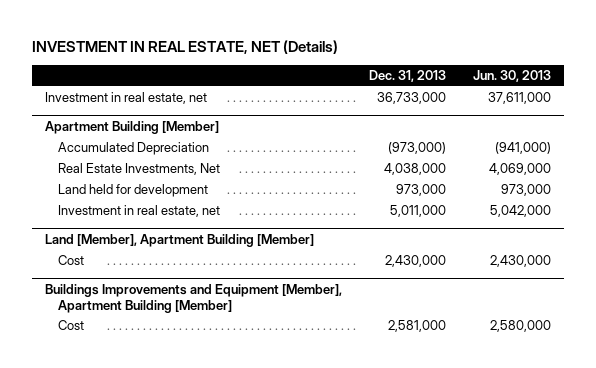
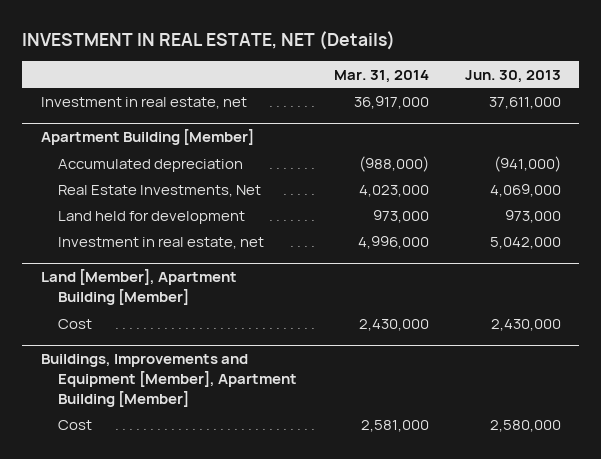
- | Dec. 31, 2013 | Jun. 30, 2013
+ | Mar. 31, 2014 | Jun. 30, 2013
@ Apartment Building [Member]
- Accumulated Depreciation | (973,000) | (941,000)
+ Accumulated depreciation | (988,000) | (941,000)
- Buildings Improvements and Equipment [Member], Apartment Building [Member]
+ Buildings, Improvements and Equipment [Member], Apartment Building [Member]

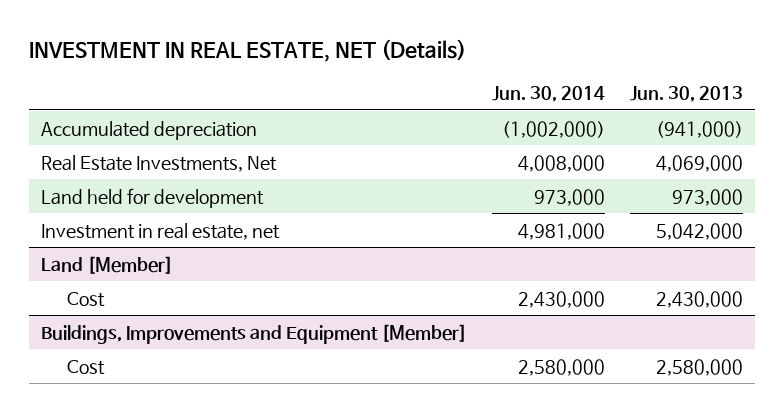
- | Mar. 31, 2014 | Jun. 30, 2013
+ | Jun. 30, 2014 | Jun. 30, 2013
- Investment in real estate, net | 36,917,000 | 37,611,000
- Apartment Building [Member]
- Land [Member], Apartment Building [Member]
+ Land [Member]
- Buildings, Improvements and Equipment [Member], Apartment Building [Member]
+ Buildings, Improvements and Equipment [Member]

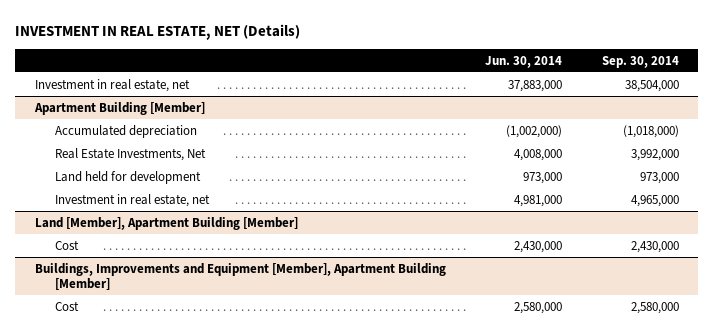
- | Jun. 30, 2014 | Jun. 30, 2013
+ | Jun. 30, 2014 | Sep. 30, 2014
+ Investment in real estate, net | 37,883,000 | 38,504,000
+ Apartment Building [Member]
- Land [Member]
+ Land [Member], Apartment Building [Member]
- Buildings, Improvements and Equipment [Member]
+ Buildings, Improvements and Equipment [Member], Apartment Building [Member]

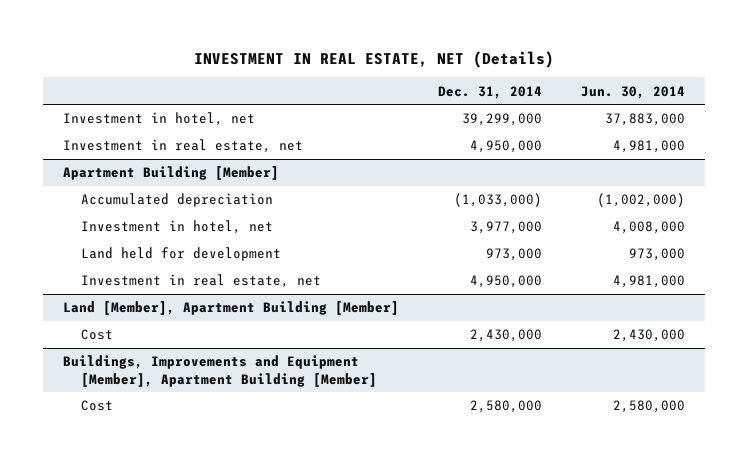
- | Jun. 30, 2014 | Sep. 30, 2014
+ | Dec. 31, 2014 | Jun. 30, 2014
- Investment in real estate, net | 37,883,000 | 38,504,000
+ Investment in hotel, net | 39,299,000 | 37,883,000
+ Investment in real estate, net | 4,950,000 | 4,981,000
@ Apartment Building [Member]
- Real Estate Investments, Net | 4,008,000 | 3,992,000
+ Investment in hotel, net | 3,977,000 | 4,008,000

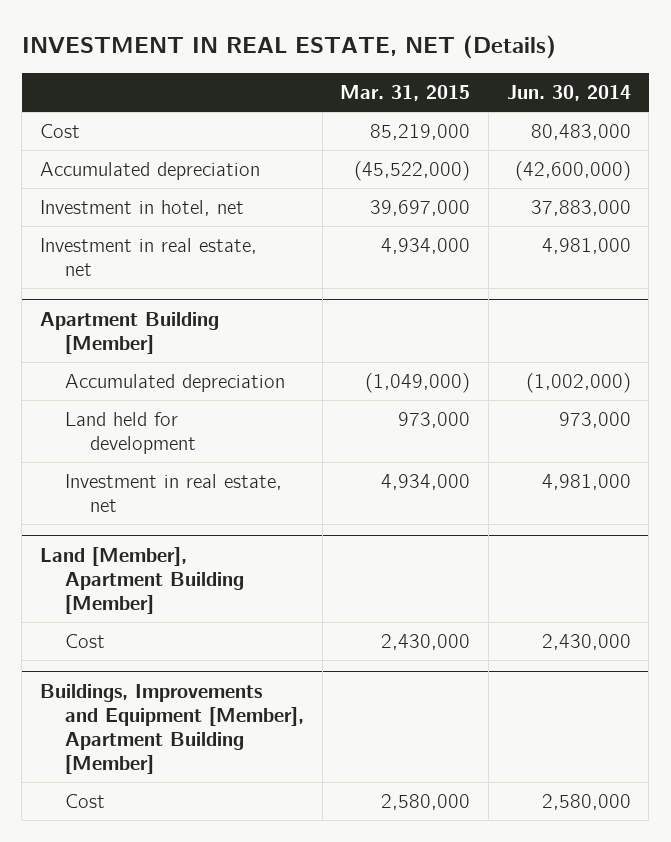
- | Dec. 31, 2014 | Jun. 30, 2014
+ | Mar. 31, 2015 | Jun. 30, 2014
+ Cost | 85,219,000 | 80,483,000
+ Accumulated depreciation | (45,522,000) | (42,600,000)
@ Apartment Building [Member]
- Investment in hotel, net | 3,977,000 | 4,008,000

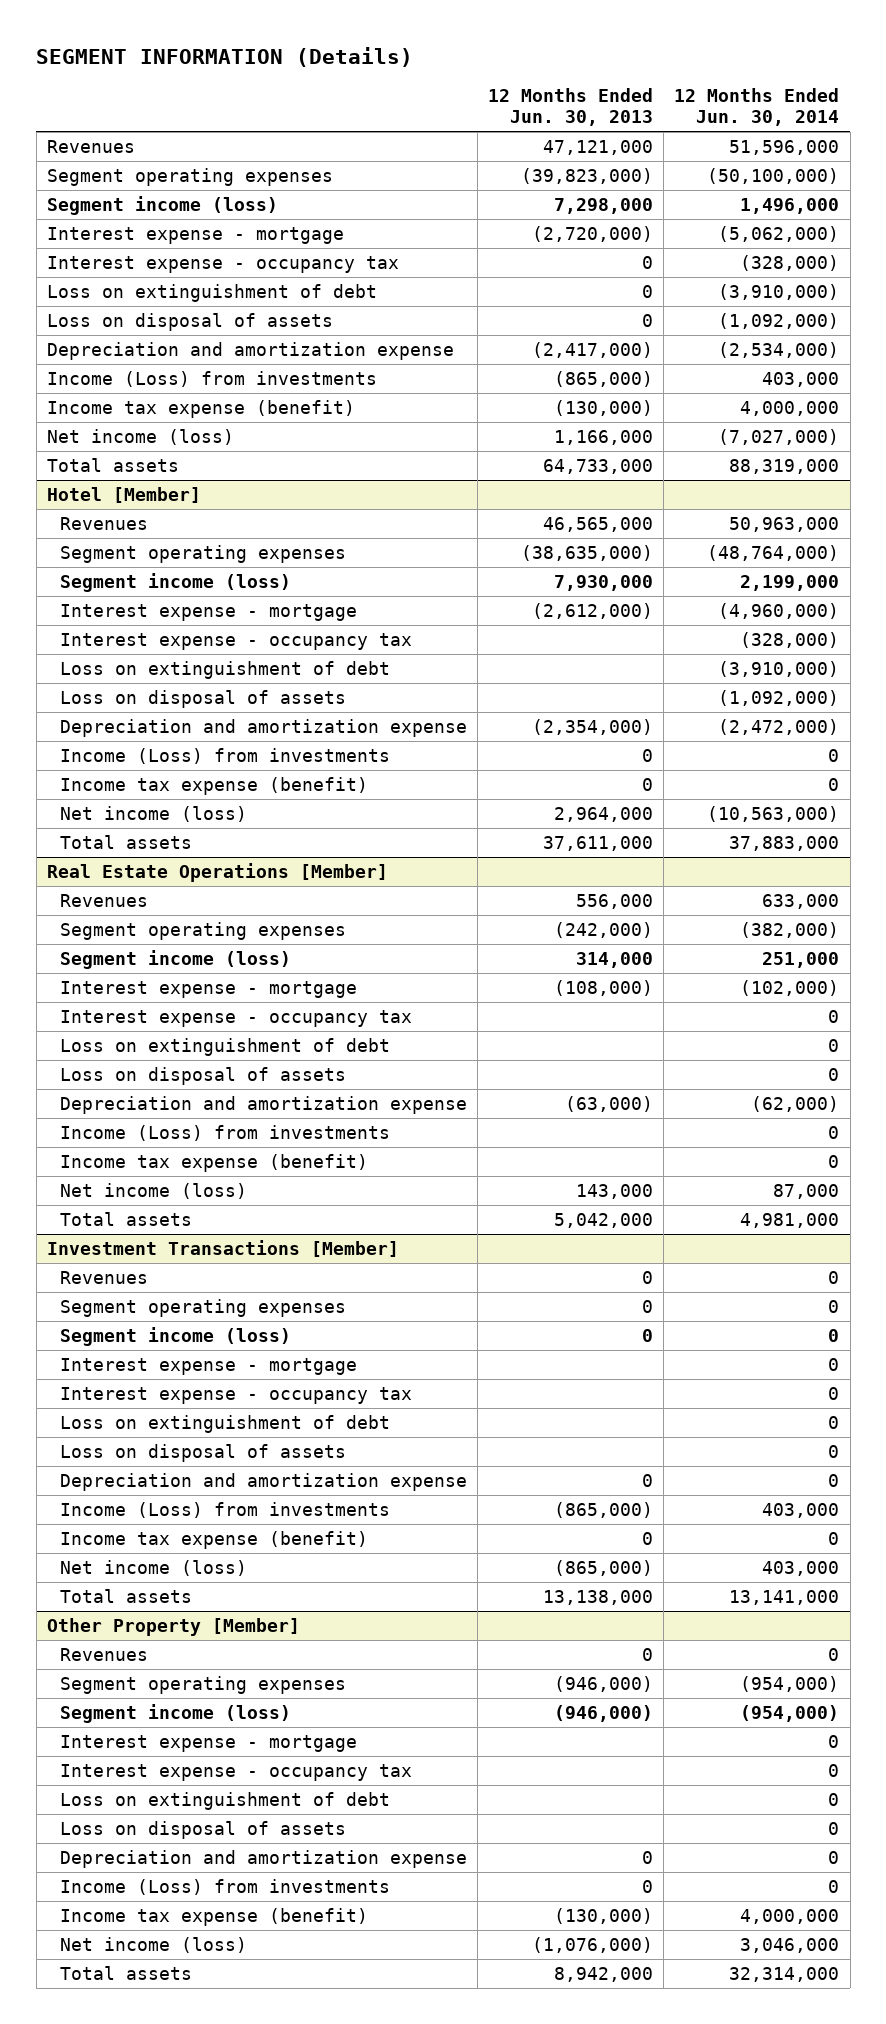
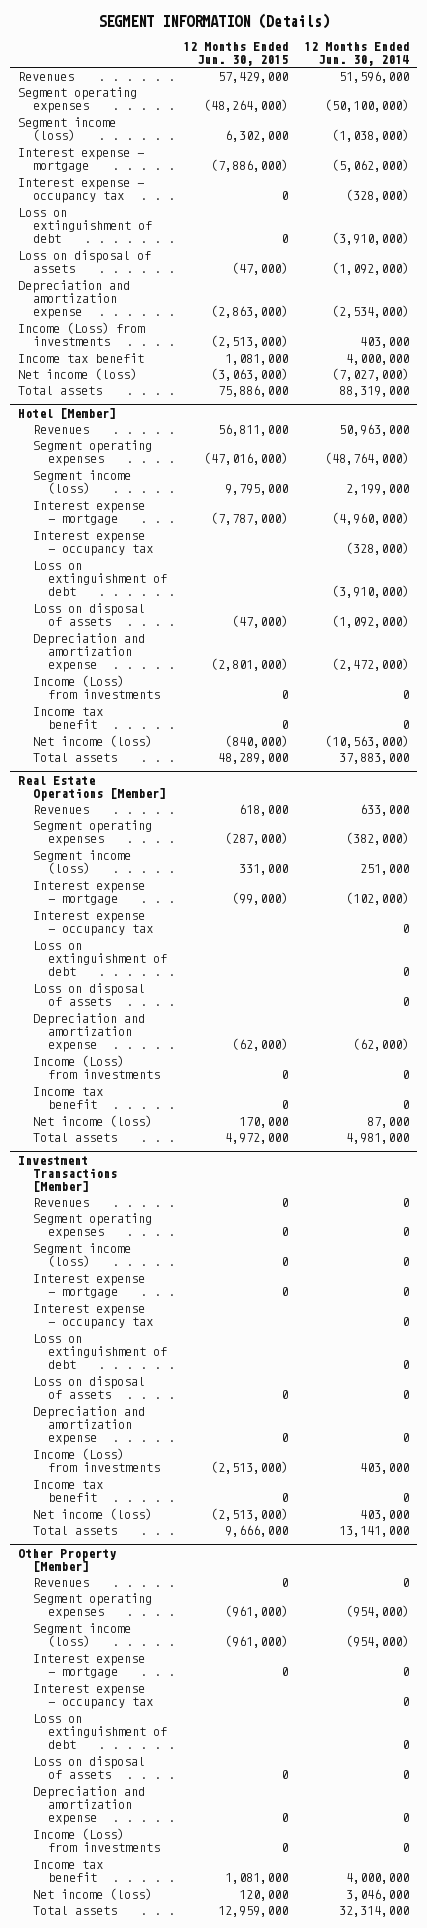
- | 12 Months Ended Jun. 30, 2013 | 12 Months Ended Jun. 30, 2014
+ | 12 Months Ended Jun. 30, 2015 | 12 Months Ended Jun. 30, 2014
- Segment income (loss) | 7,298,000 | 1,496,000
+ Segment income (loss) | 6,302,000 | (1,038,000)
- Income tax expense (benefit) | (130,000) | 4,000,000
+ Income tax benefit | 1,081,000 | 4,000,000
@ Hotel [Member]
- Income tax expense (benefit) | 0 | 0
+ Income tax benefit | 0 | 0
@ Real Estate Operations [Member]
- Income tax expense (benefit) | | 0
+ Income tax benefit | 0 | 0
@ Investment Transactions [Member]
- Income tax expense (benefit) | 0 | 0
+ Income tax benefit | 0 | 0
@ Other Property [Member]
- Income tax expense (benefit) | (130,000) | 4,000,000
+ Income tax benefit | 1,081,000 | 4,000,000

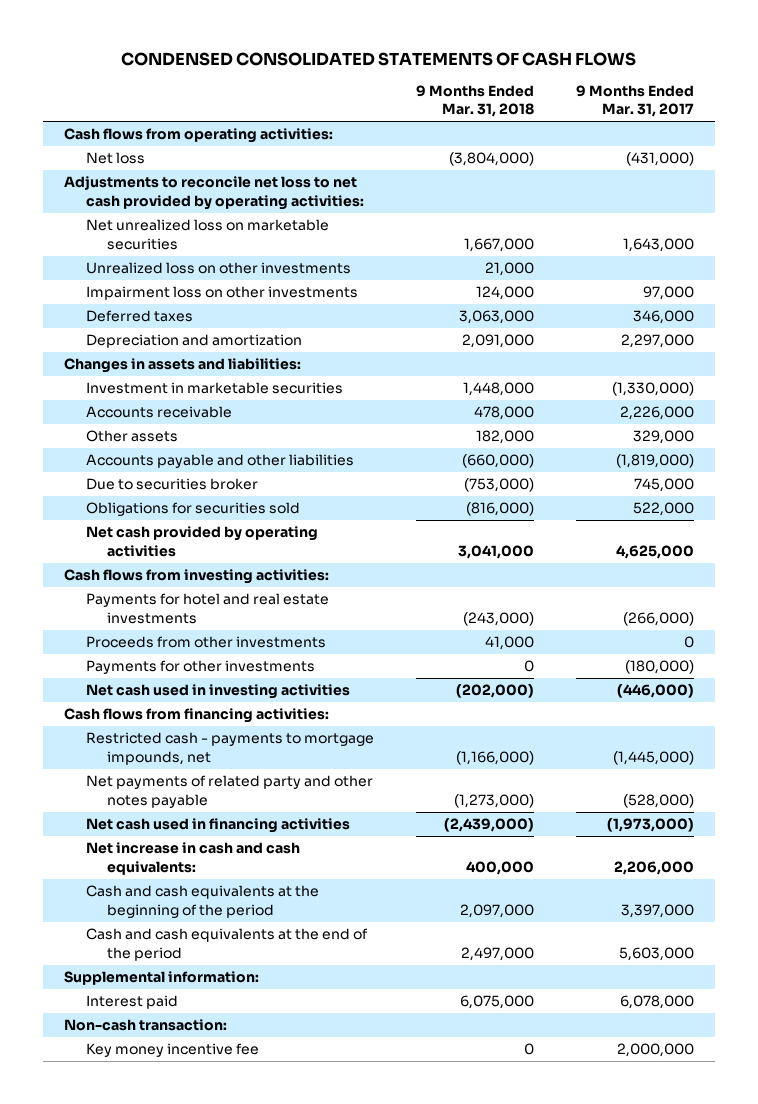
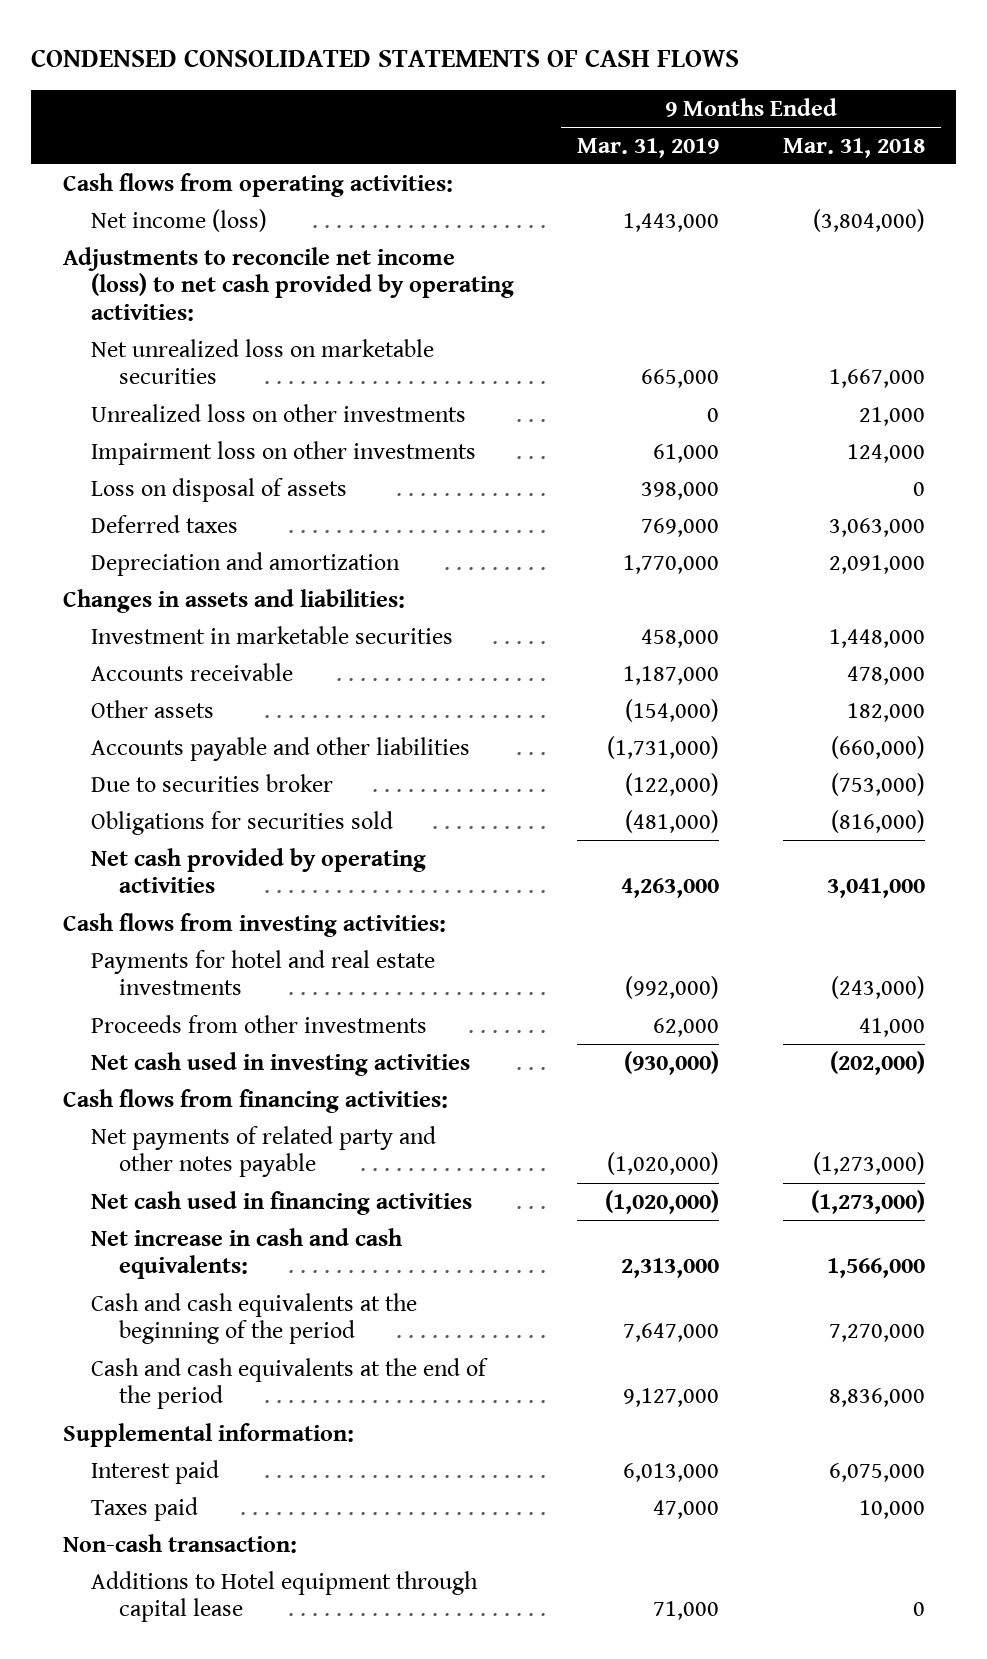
- | 9 Months Ended Mar. 31, 2018 | 9 Months Ended Mar. 31, 2017
+ | 9 Months Ended Mar. 31, 2019 | 9 Months Ended Mar. 31, 2018
- Net loss | (3,804,000) | (431,000)
- Adjustments to reconcile net loss to net cash provided by operating activities:
+ Net income (loss) | 1,443,000 | (3,804,000)
+ Adjustments to reconcile net income (loss) to net cash provided by operating activities:
+ Loss on disposal of assets | 398,000 | 0
- Payments for other investments | 0 | (180,000)
- Restricted cash - payments to mortgage impounds, net | (1,166,000) | (1,445,000)
- Net cash used in financing activities | (2,439,000) | (1,973,000)
- Net increase in cash and cash equivalents: | 400,000 | 2,206,000
- Cash and cash equivalents at the beginning of the period | 2,097,000 | 3,397,000
- Cash and cash equivalents at the end of the period | 2,497,000 | 5,603,000
+ Net cash used in financing activities | (1,020,000) | (1,273,000)
+ Net increase in cash and cash equivalents: | 2,313,000 | 1,566,000
+ Cash and cash equivalents at the beginning of the period | 7,647,000 | 7,270,000
+ Cash and cash equivalents at the end of the period | 9,127,000 | 8,836,000
+ Taxes paid | 47,000 | 10,000
- Key money incentive fee | 0 | 2,000,000
+ Additions to Hotel equipment through capital lease | 71,000 | 0

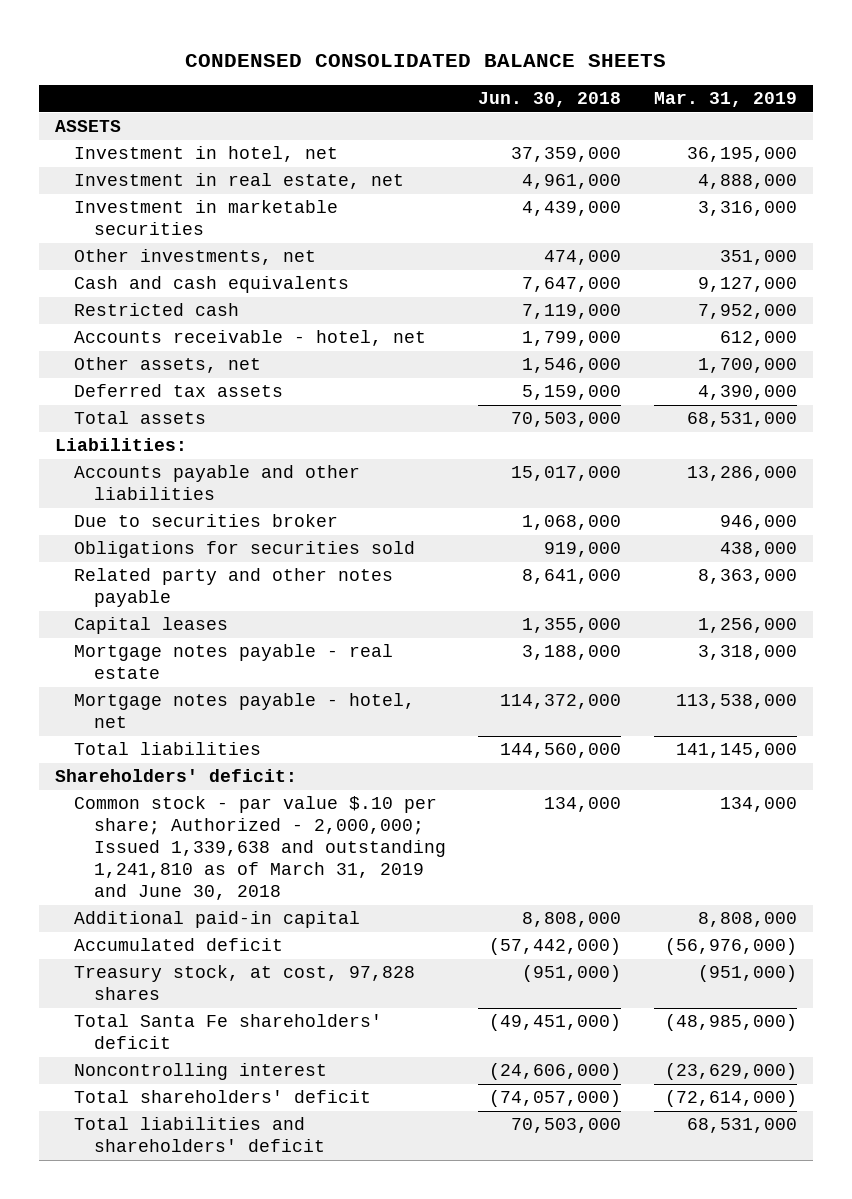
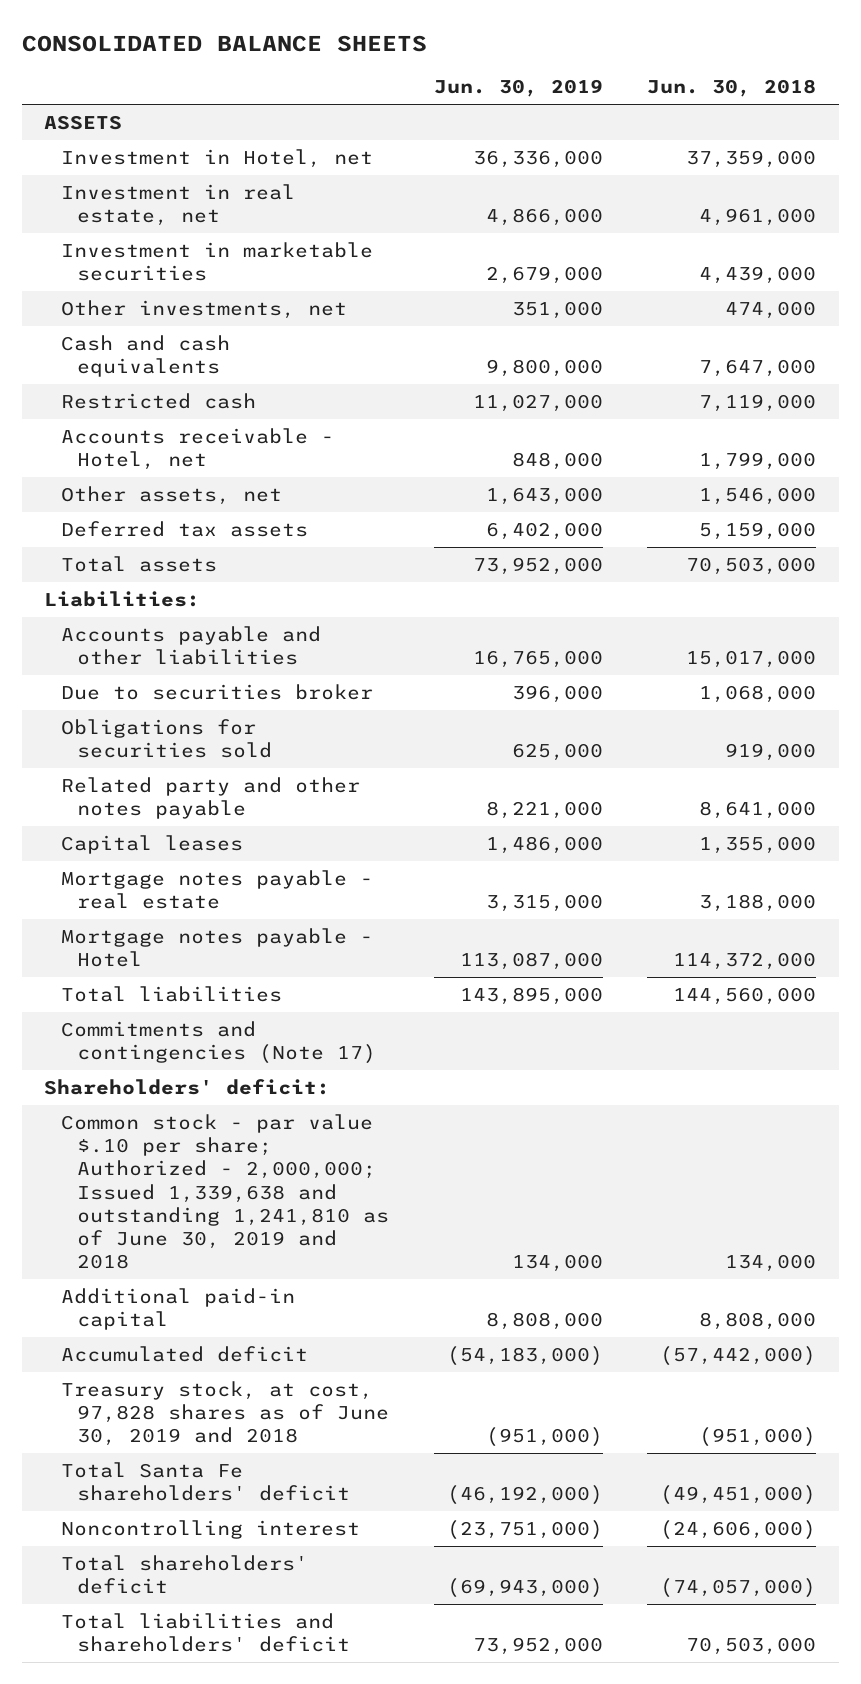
- CONDENSED CONSOLIDATED BALANCE SHEETS
+ CONSOLIDATED BALANCE SHEETS
- | Jun. 30, 2018 | Mar. 31, 2019
+ | Jun. 30, 2019 | Jun. 30, 2018
- Investment in hotel, net | 37,359,000 | 36,195,000
+ Investment in Hotel, net | 36,336,000 | 37,359,000
- Accounts receivable - hotel, net | 1,799,000 | 612,000
+ Accounts receivable - Hotel, net | 848,000 | 1,799,000
- Mortgage notes payable - hotel, net | 114,372,000 | 113,538,000
+ Mortgage notes payable - Hotel | 113,087,000 | 114,372,000
+ Commitments and contingencies (Note 17)
- Common stock - par value $.10 per share; Authorized - 2,000,000; Issued 1,339,638 and outstanding 1,241,810 as of March 31, 2019 and June 30, 2018 | 134,000 | 134,000
+ Common stock - par value $.10 per share; Authorized - 2,000,000; Issued 1,339,638 and outstanding 1,241,810 as of June 30, 2019 and 2018 | 134,000 | 134,000
- Treasury stock, at cost, 97,828 shares | (951,000) | (951,000)
+ Treasury stock, at cost, 97,828 shares as of June 30, 2019 and 2018 | (951,000) | (951,000)

